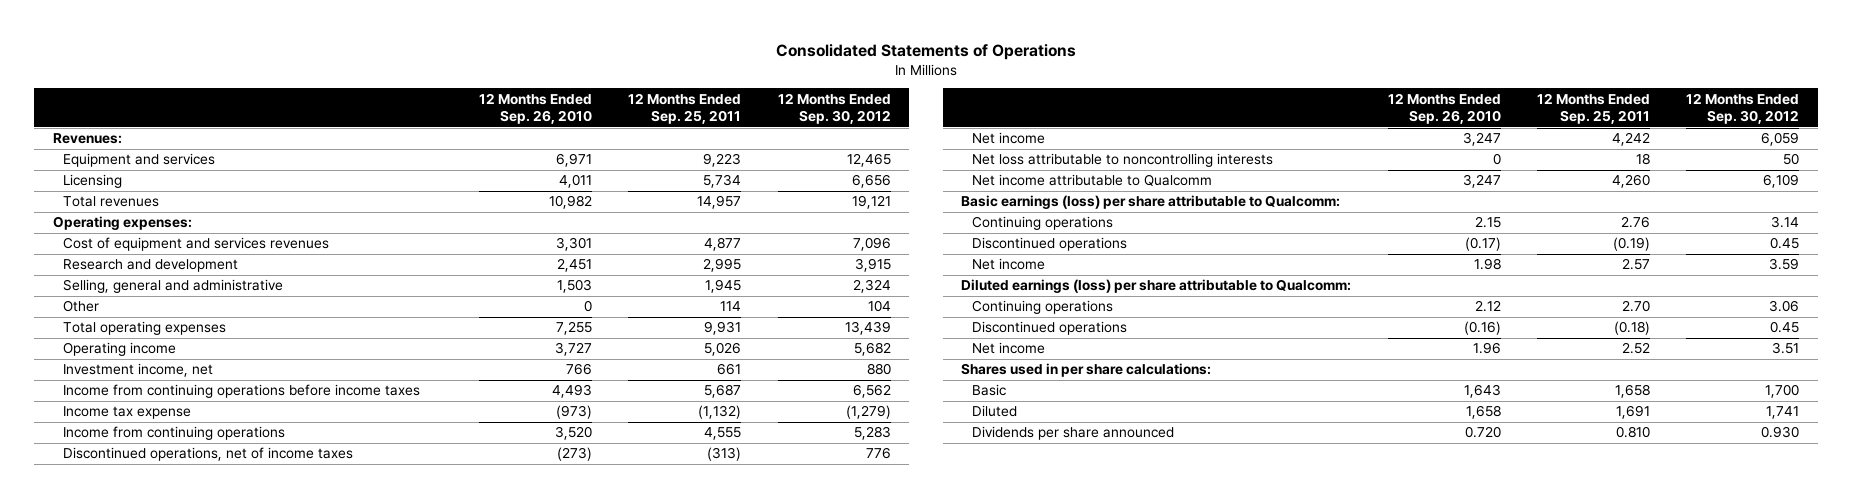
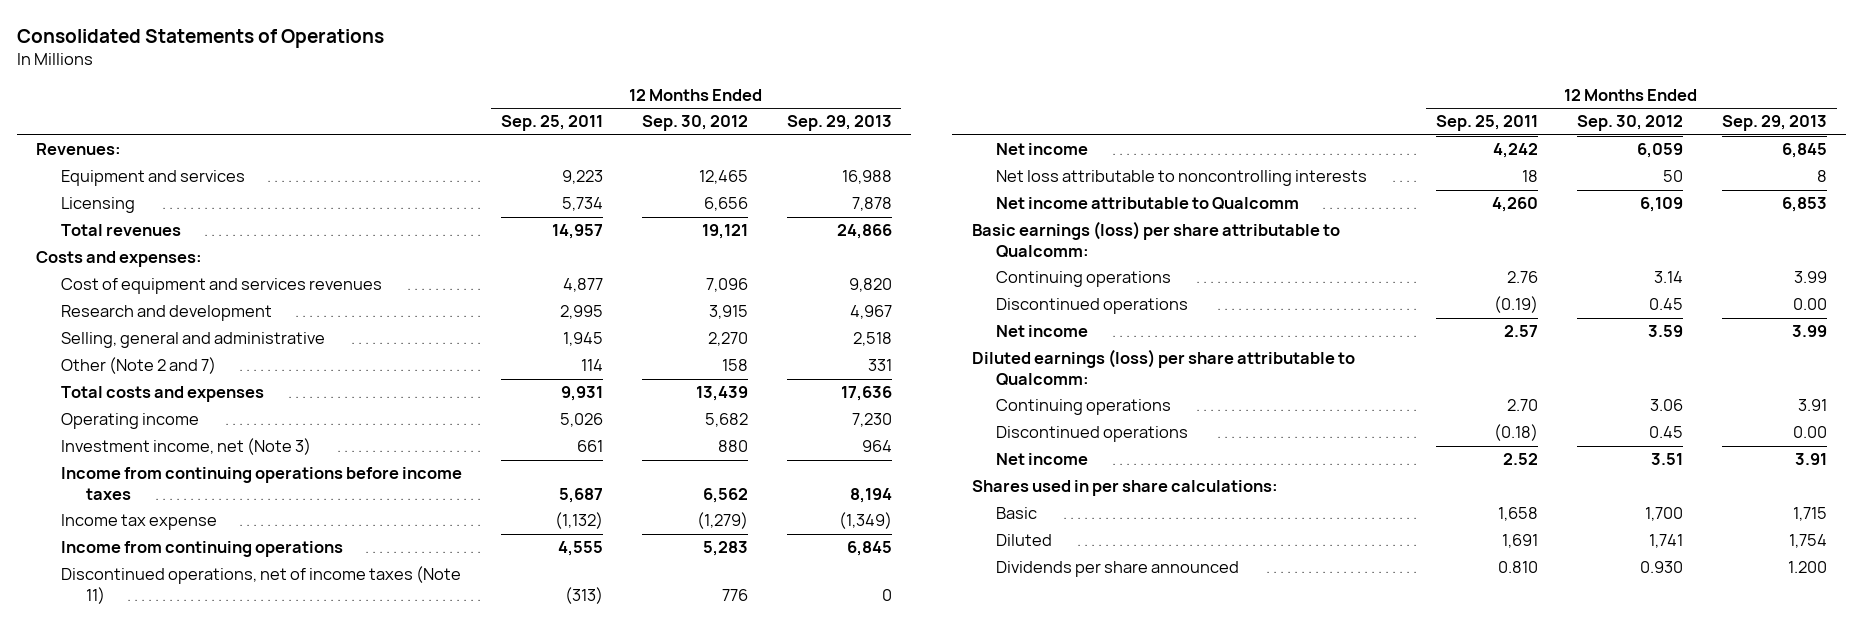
- | 12 Months Ended Sep. 26, 2010 | 12 Months Ended Sep. 25, 2011 | 12 Months Ended Sep. 30, 2012
+ | 12 Months Ended Sep. 25, 2011 | 12 Months Ended Sep. 30, 2012 | 12 Months Ended Sep. 29, 2013
- Operating expenses:
+ Costs and expenses:
- Selling, general and administrative | 1,503 | 1,945 | 2,324
- Other | 0 | 114 | 104
- Total operating expenses | 7,255 | 9,931 | 13,439
+ Selling, general and administrative | 1,945 | 2,270 | 2,518
+ Other (Note 2 and 7) | 114 | 158 | 331
+ Total costs and expenses | 9,931 | 13,439 | 17,636
- Investment income, net | 766 | 661 | 880
+ Investment income, net (Note 3) | 661 | 880 | 964
- Discontinued operations, net of income taxes | (273) | (313) | 776
+ Discontinued operations, net of income taxes (Note 11) | (313) | 776 | 0

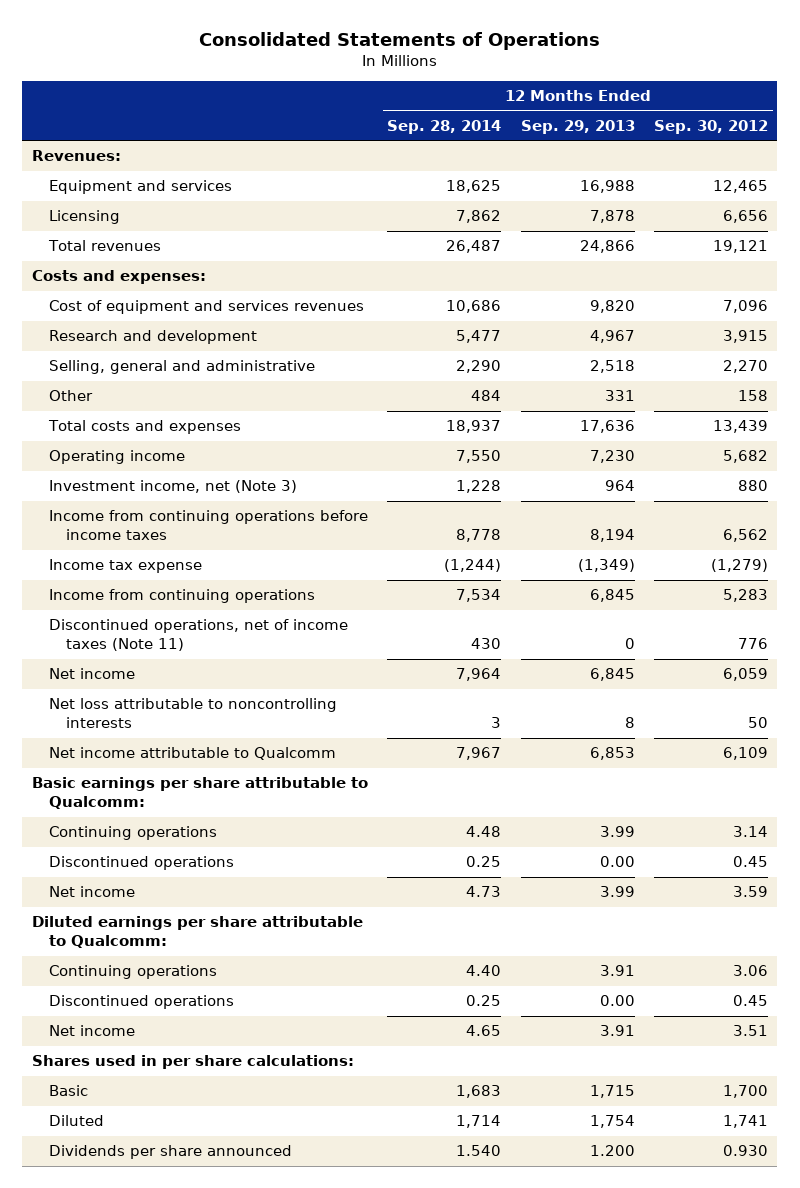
- | 12 Months Ended Sep. 25, 2011 | 12 Months Ended Sep. 30, 2012 | 12 Months Ended Sep. 29, 2013
+ | 12 Months Ended Sep. 28, 2014 | 12 Months Ended Sep. 29, 2013 | 12 Months Ended Sep. 30, 2012
- Other (Note 2 and 7) | 114 | 158 | 331
+ Other | 484 | 331 | 158
- Basic earnings (loss) per share attributable to Qualcomm:
+ Basic earnings per share attributable to Qualcomm:
- Diluted earnings (loss) per share attributable to Qualcomm:
+ Diluted earnings per share attributable to Qualcomm:

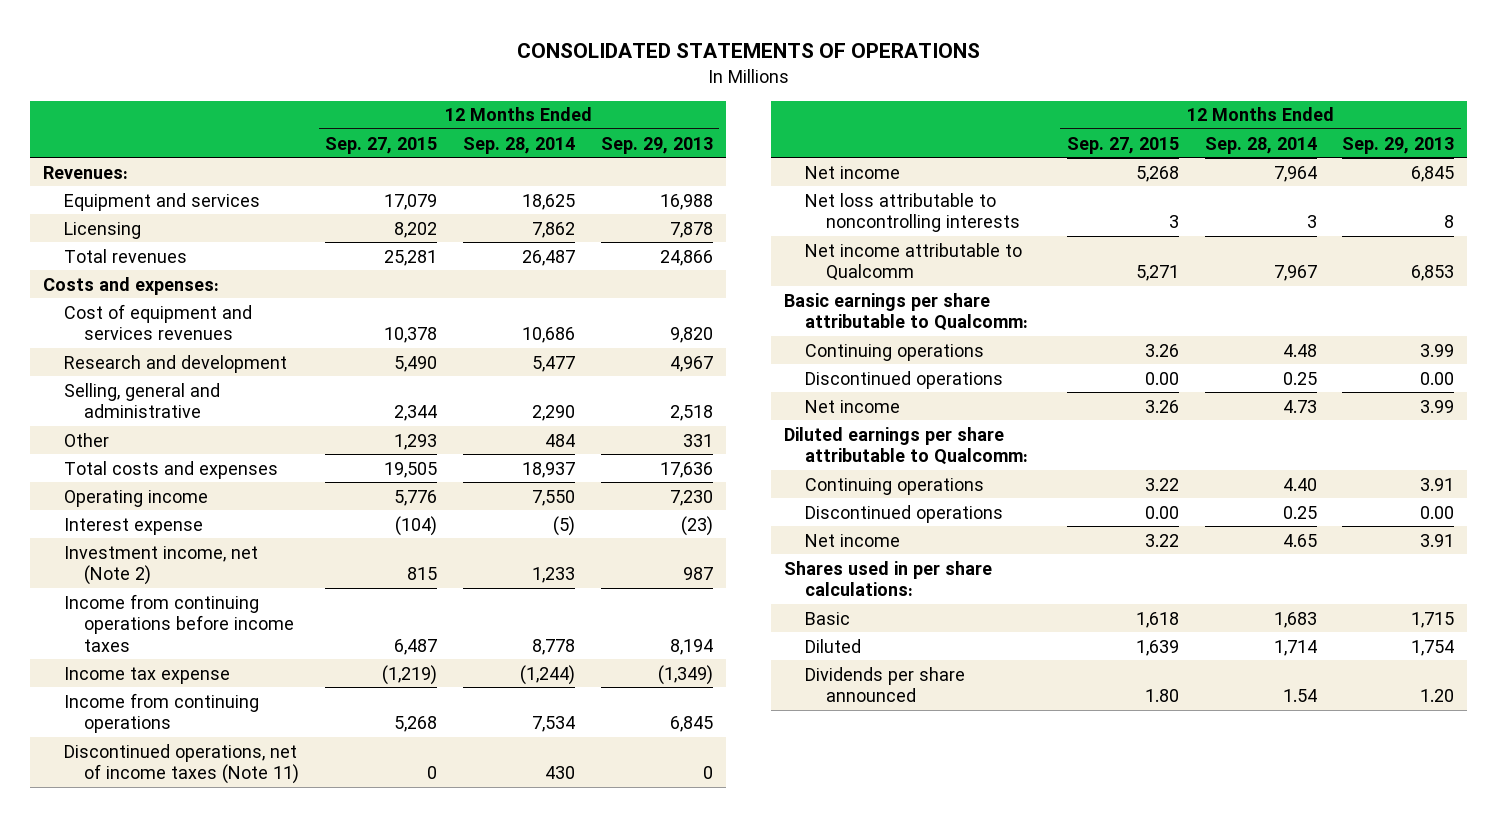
- Consolidated Statements of Operations
+ CONSOLIDATED STATEMENTS OF OPERATIONS
- | 12 Months Ended Sep. 28, 2014 | 12 Months Ended Sep. 29, 2013 | 12 Months Ended Sep. 30, 2012
+ | 12 Months Ended Sep. 27, 2015 | 12 Months Ended Sep. 28, 2014 | 12 Months Ended Sep. 29, 2013
- Investment income, net (Note 3) | 1,228 | 964 | 880
+ Interest expense | (104) | (5) | (23)
+ Investment income, net (Note 2) | 815 | 1,233 | 987
- Dividends per share announced | 1.540 | 1.200 | 0.930
+ Dividends per share announced | 1.80 | 1.54 | 1.20

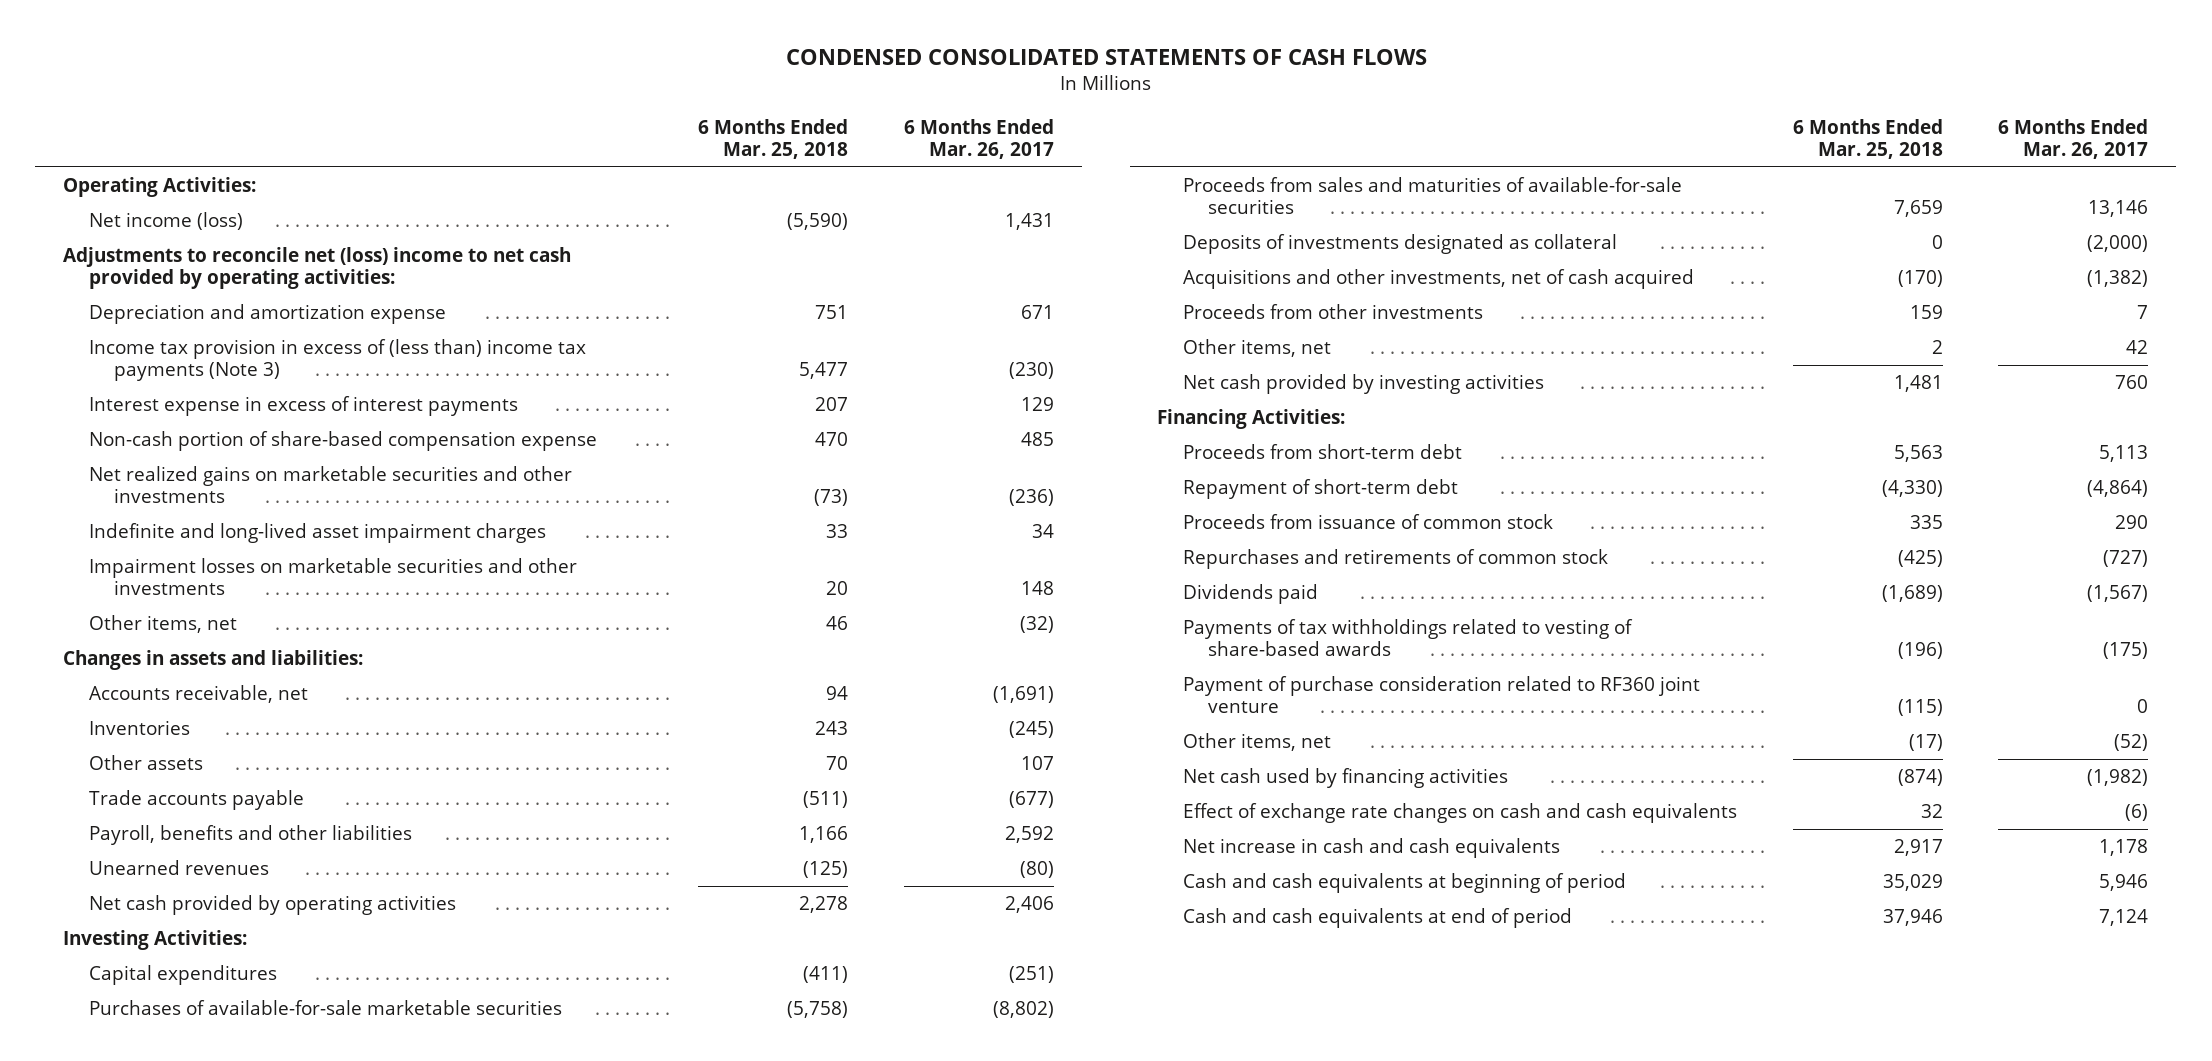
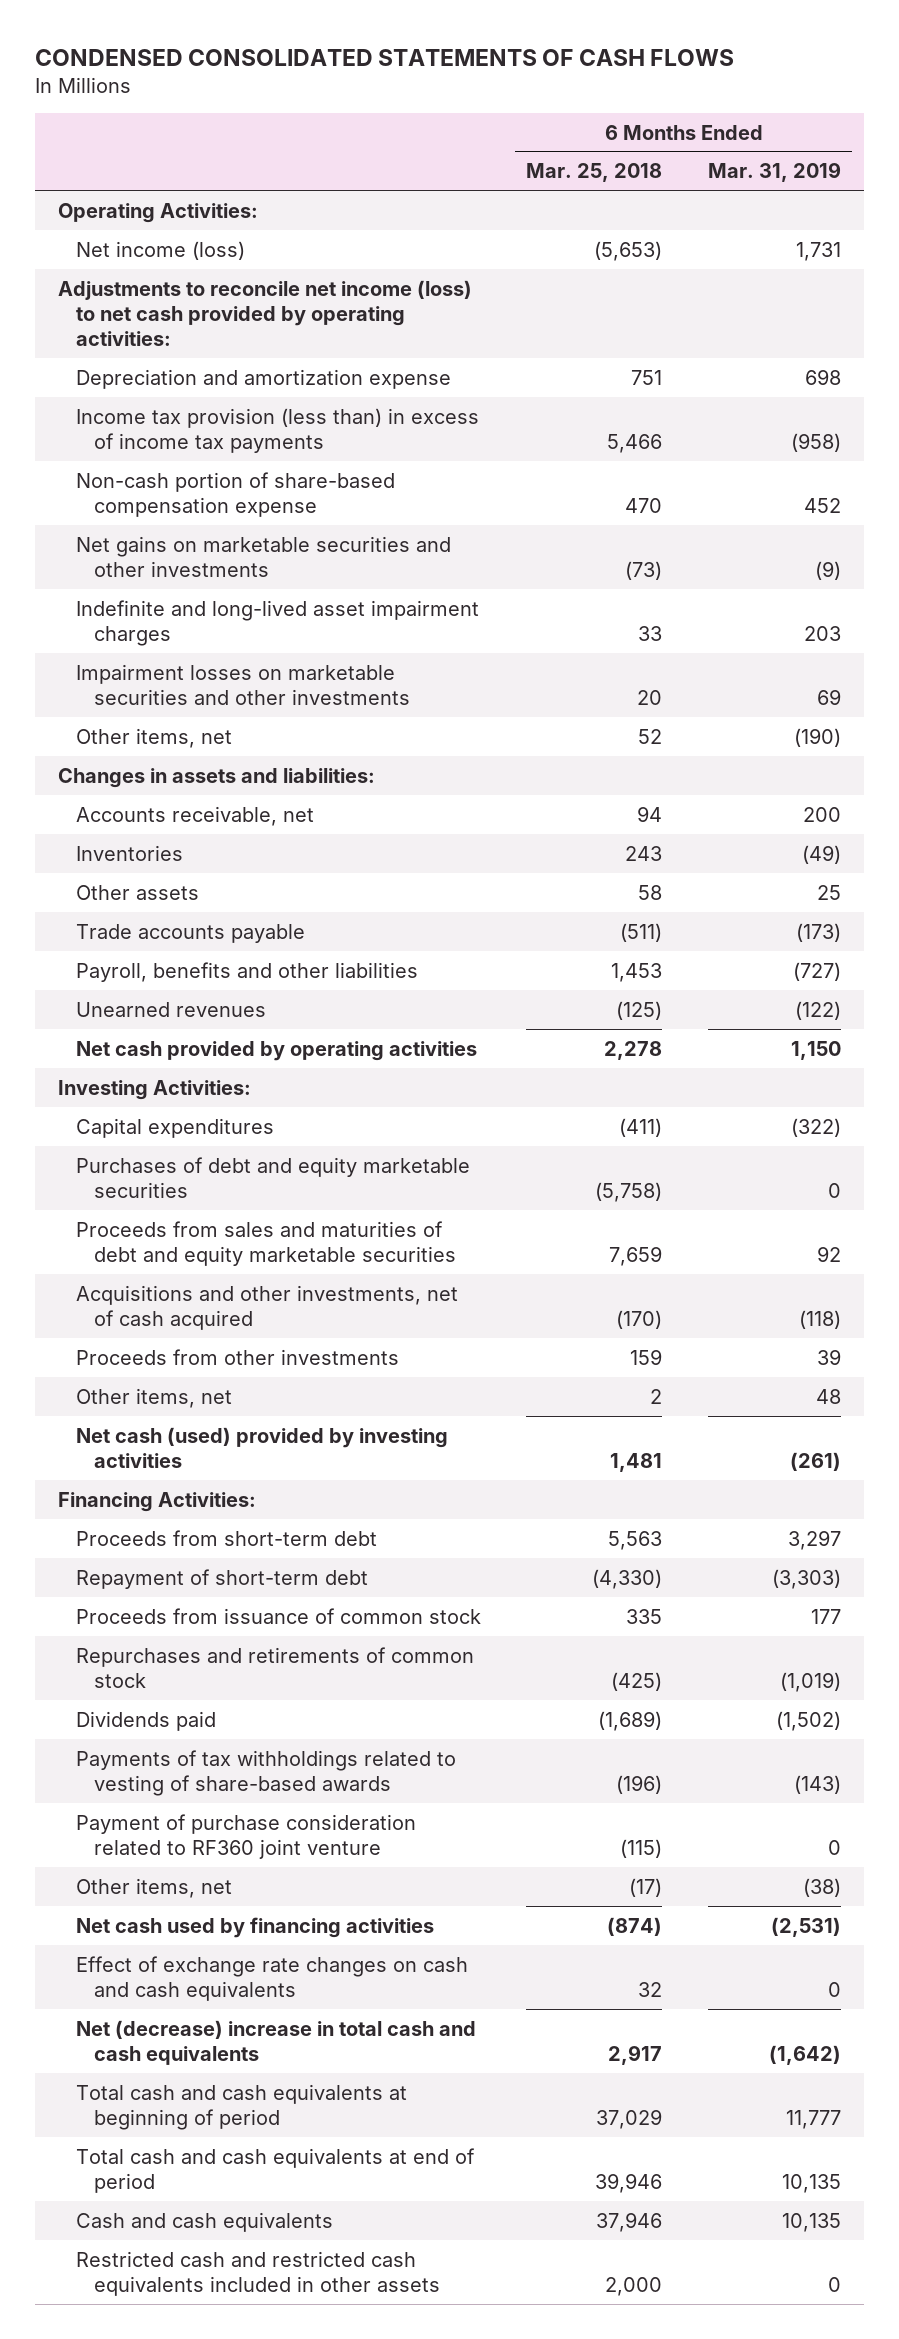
- | 6 Months Ended Mar. 25, 2018 | 6 Months Ended Mar. 26, 2017
+ | 6 Months Ended Mar. 25, 2018 | 6 Months Ended Mar. 31, 2019
- Net income (loss) | (5,590) | 1,431
- Adjustments to reconcile net (loss) income to net cash provided by operating activities:
+ Net income (loss) | (5,653) | 1,731
+ Adjustments to reconcile net income (loss) to net cash provided by operating activities:
- Income tax provision in excess of (less than) income tax payments (Note 3) | 5,477 | (230)
- Interest expense in excess of interest payments | 207 | 129
+ Income tax provision (less than) in excess of income tax payments | 5,466 | (958)
- Net realized gains on marketable securities and other investments | (73) | (236)
+ Net gains on marketable securities and other investments | (73) | (9)
- Other items, net | 46 | (32)
+ Other items, net | 52 | (190)
- Other assets | 70 | 107
+ Other assets | 58 | 25
- Payroll, benefits and other liabilities | 1,166 | 2,592
+ Payroll, benefits and other liabilities | 1,453 | (727)
- Purchases of available-for-sale marketable securities | (5,758) | (8,802)
- Proceeds from sales and maturities of available-for-sale securities | 7,659 | 13,146
- Deposits of investments designated as collateral | 0 | (2,000)
+ Purchases of debt and equity marketable securities | (5,758) | 0
+ Proceeds from sales and maturities of debt and equity marketable securities | 7,659 | 92
- Net cash provided by investing activities | 1,481 | 760
+ Net cash (used) provided by investing activities | 1,481 | (261)
- Net increase in cash and cash equivalents | 2,917 | 1,178
- Cash and cash equivalents at beginning of period | 35,029 | 5,946
- Cash and cash equivalents at end of period | 37,946 | 7,124
+ Net (decrease) increase in total cash and cash equivalents | 2,917 | (1,642)
+ Total cash and cash equivalents at beginning of period | 37,029 | 11,777
+ Total cash and cash equivalents at end of period | 39,946 | 10,135
+ Cash and cash equivalents | 37,946 | 10,135
+ Restricted cash and restricted cash equivalents included in other assets | 2,000 | 0

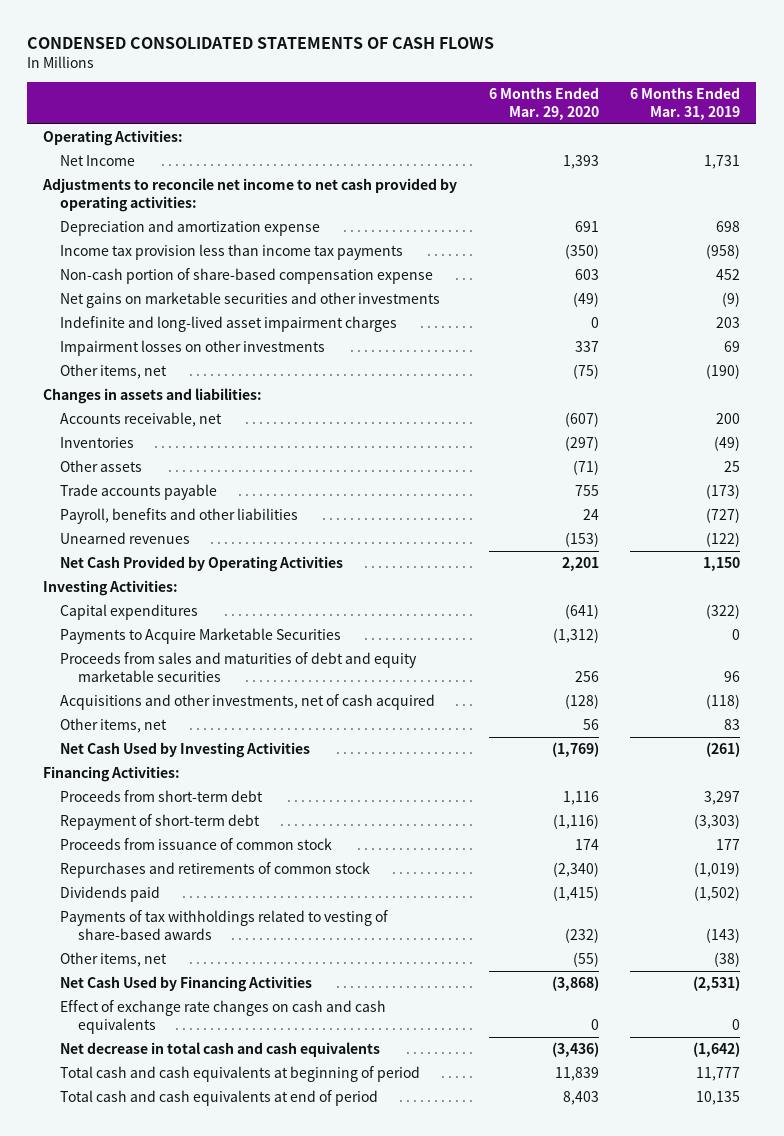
- | 6 Months Ended Mar. 25, 2018 | 6 Months Ended Mar. 31, 2019
+ | 6 Months Ended Mar. 29, 2020 | 6 Months Ended Mar. 31, 2019
- Net income (loss) | (5,653) | 1,731
- Adjustments to reconcile net income (loss) to net cash provided by operating activities:
+ Net Income | 1,393 | 1,731
+ Adjustments to reconcile net income to net cash provided by operating activities:
- Income tax provision (less than) in excess of income tax payments | 5,466 | (958)
+ Income tax provision less than income tax payments | (350) | (958)
- Impairment losses on marketable securities and other investments | 20 | 69
+ Impairment losses on other investments | 337 | 69
- Net cash provided by operating activities | 2,278 | 1,150
+ Net Cash Provided by Operating Activities | 2,201 | 1,150
- Purchases of debt and equity marketable securities | (5,758) | 0
- Proceeds from sales and maturities of debt and equity marketable securities | 7,659 | 92
+ Payments to Acquire Marketable Securities | (1,312) | 0
+ Proceeds from sales and maturities of debt and equity marketable securities | 256 | 96
- Proceeds from other investments | 159 | 39
- Other items, net | 2 | 48
- Net cash (used) provided by investing activities | 1,481 | (261)
+ Other items, net | 56 | 83
+ Net Cash Used by Investing Activities | (1,769) | (261)
- Payment of purchase consideration related to RF360 joint venture | (115) | 0
- Net cash used by financing activities | (874) | (2,531)
+ Net Cash Used by Financing Activities | (3,868) | (2,531)
- Net (decrease) increase in total cash and cash equivalents | 2,917 | (1,642)
+ Net decrease in total cash and cash equivalents | (3,436) | (1,642)
- Cash and cash equivalents | 37,946 | 10,135
- Restricted cash and restricted cash equivalents included in other assets | 2,000 | 0

